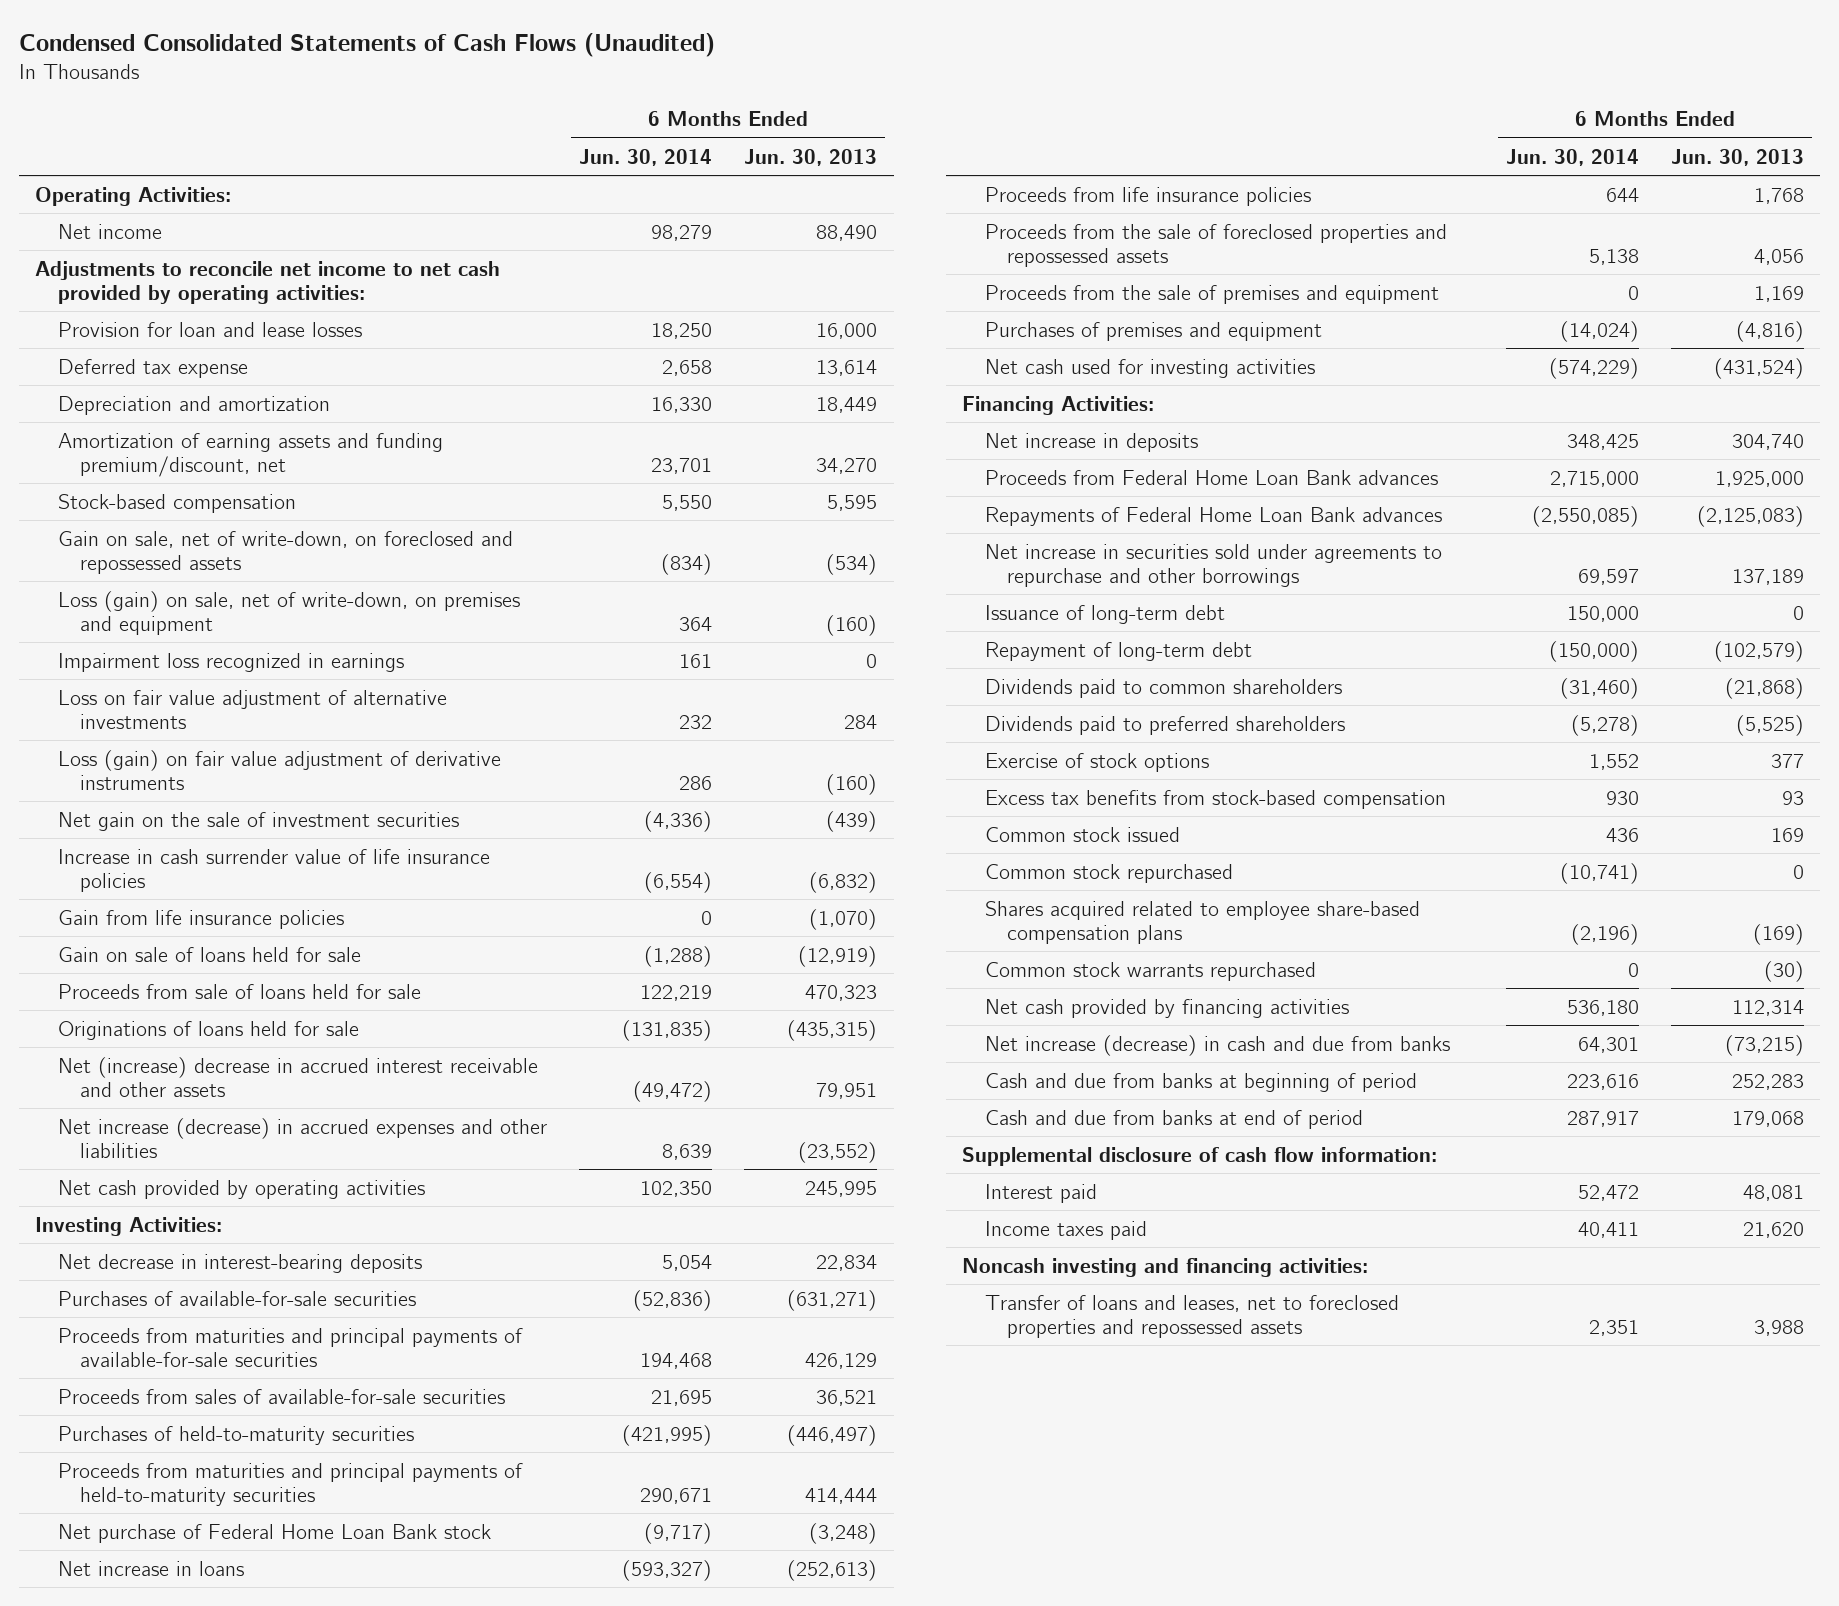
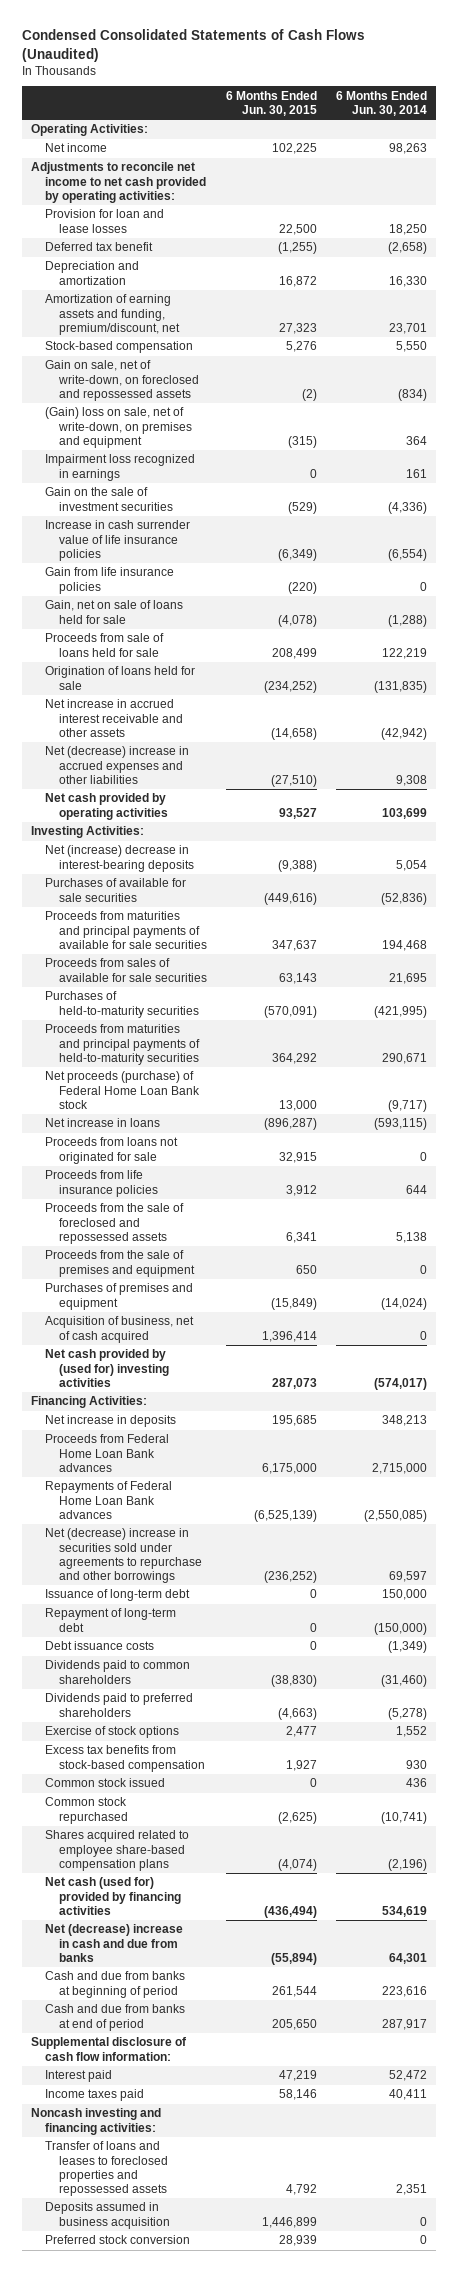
- | 6 Months Ended Jun. 30, 2014 | 6 Months Ended Jun. 30, 2013
+ | 6 Months Ended Jun. 30, 2015 | 6 Months Ended Jun. 30, 2014
- Net income | 98,279 | 88,490
+ Net income | 102,225 | 98,263
- Deferred tax expense | 2,658 | 13,614
+ Deferred tax benefit | (1,255) | (2,658)
- Amortization of earning assets and funding premium/discount, net | 23,701 | 34,270
+ Amortization of earning assets and funding, premium/discount, net | 27,323 | 23,701
- Loss (gain) on sale, net of write-down, on premises and equipment | 364 | (160)
+ (Gain) loss on sale, net of write-down, on premises and equipment | (315) | 364
- Loss on fair value adjustment of alternative investments | 232 | 284
- Loss (gain) on fair value adjustment of derivative instruments | 286 | (160)
- Net gain on the sale of investment securities | (4,336) | (439)
+ Gain on the sale of investment securities | (529) | (4,336)
- Gain on sale of loans held for sale | (1,288) | (12,919)
+ Gain, net on sale of loans held for sale | (4,078) | (1,288)
- Originations of loans held for sale | (131,835) | (435,315)
- Net (increase) decrease in accrued interest receivable and other assets | (49,472) | 79,951
- Net increase (decrease) in accrued expenses and other liabilities | 8,639 | (23,552)
- Net cash provided by operating activities | 102,350 | 245,995
+ Origination of loans held for sale | (234,252) | (131,835)
+ Net increase in accrued interest receivable and other assets | (14,658) | (42,942)
+ Net (decrease) increase in accrued expenses and other liabilities | (27,510) | 9,308
+ Net cash provided by operating activities | 93,527 | 103,699
- Net decrease in interest-bearing deposits | 5,054 | 22,834
- Purchases of available-for-sale securities | (52,836) | (631,271)
- Proceeds from maturities and principal payments of available-for-sale securities | 194,468 | 426,129
- Proceeds from sales of available-for-sale securities | 21,695 | 36,521
+ Net (increase) decrease in interest-bearing deposits | (9,388) | 5,054
+ Purchases of available for sale securities | (449,616) | (52,836)
+ Proceeds from maturities and principal payments of available for sale securities | 347,637 | 194,468
+ Proceeds from sales of available for sale securities | 63,143 | 21,695
- Net purchase of Federal Home Loan Bank stock | (9,717) | (3,248)
- Net increase in loans | (593,327) | (252,613)
+ Net proceeds (purchase) of Federal Home Loan Bank stock | 13,000 | (9,717)
+ Net increase in loans | (896,287) | (593,115)
+ Proceeds from loans not originated for sale | 32,915 | 0
- Proceeds from the sale of foreclosed properties and repossessed assets | 5,138 | 4,056
+ Proceeds from the sale of foreclosed and repossessed assets | 6,341 | 5,138
- Net cash used for investing activities | (574,229) | (431,524)
+ Acquisition of business, net of cash acquired | 1,396,414 | 0
+ Net cash provided by (used for) investing activities | 287,073 | (574,017)
- Net increase in deposits | 348,425 | 304,740
+ Net increase in deposits | 195,685 | 348,213
- Net increase in securities sold under agreements to repurchase and other borrowings | 69,597 | 137,189
+ Net (decrease) increase in securities sold under agreements to repurchase and other borrowings | (236,252) | 69,597
+ Debt issuance costs | 0 | (1,349)
- Common stock warrants repurchased | 0 | (30)
- Net cash provided by financing activities | 536,180 | 112,314
- Net increase (decrease) in cash and due from banks | 64,301 | (73,215)
+ Net cash (used for) provided by financing activities | (436,494) | 534,619
+ Net (decrease) increase in cash and due from banks | (55,894) | 64,301
- Transfer of loans and leases, net to foreclosed properties and repossessed assets | 2,351 | 3,988
+ Transfer of loans and leases to foreclosed properties and repossessed assets | 4,792 | 2,351
+ Deposits assumed in business acquisition | 1,446,899 | 0
+ Preferred stock conversion | 28,939 | 0

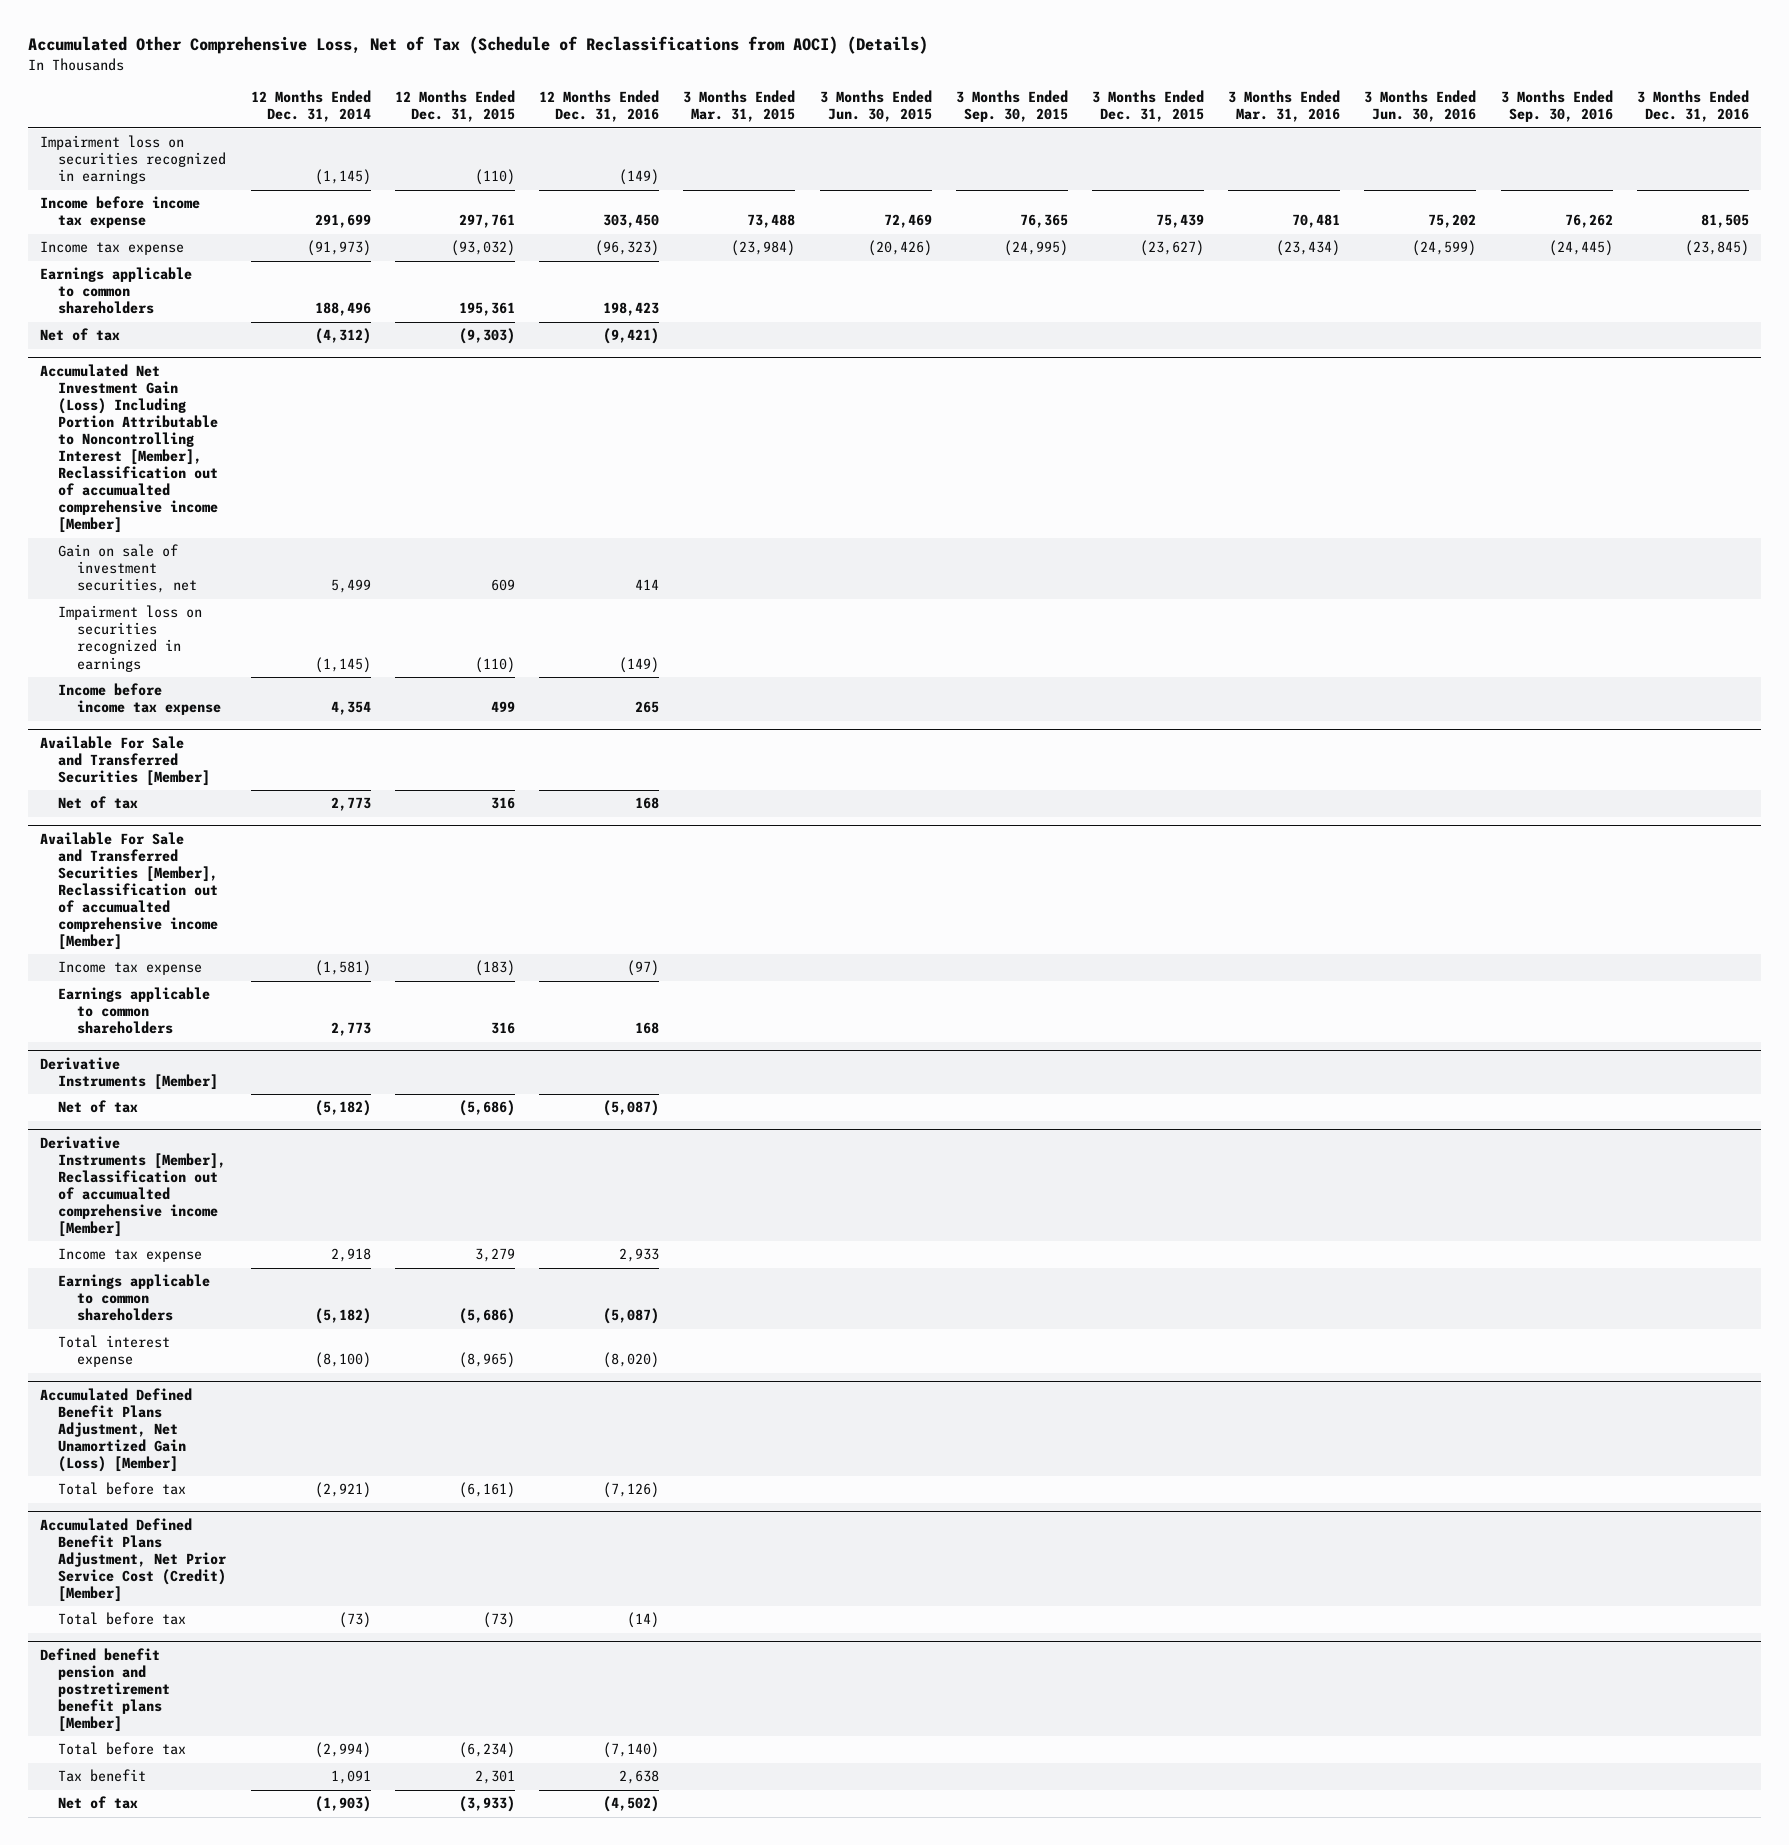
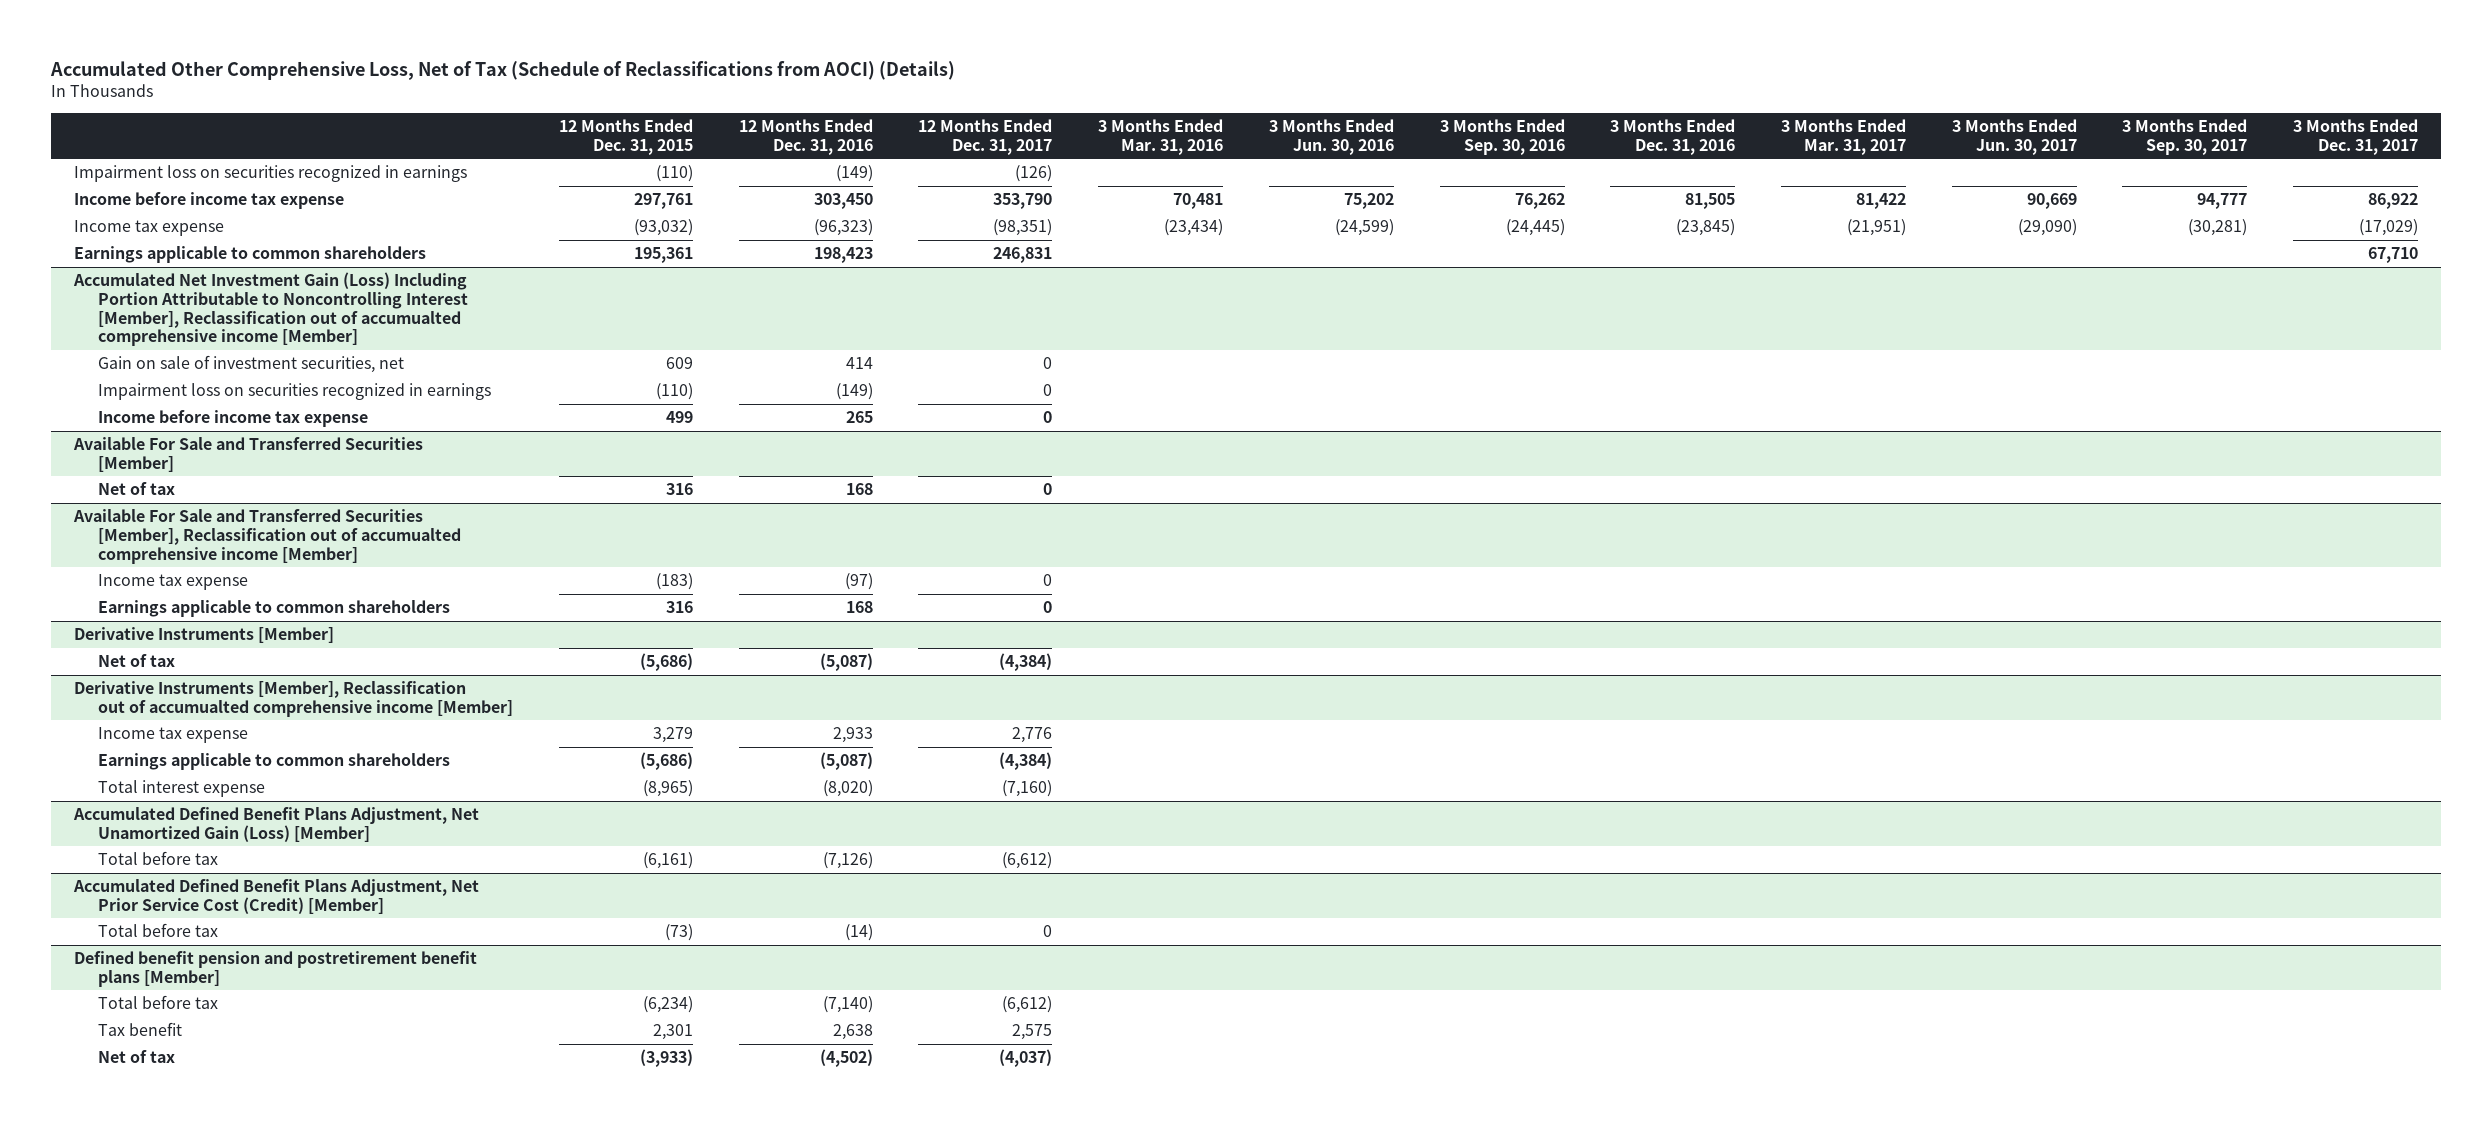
- | 12 Months Ended Dec. 31, 2014 | 12 Months Ended Dec. 31, 2015 | 12 Months Ended Dec. 31, 2016 | 3 Months Ended Mar. 31, 2015 | 3 Months Ended Jun. 30, 2015 | 3 Months Ended Sep. 30, 2015 | 3 Months Ended Dec. 31, 2015 | 3 Months Ended Mar. 31, 2016 | 3 Months Ended Jun. 30, 2016 | 3 Months Ended Sep. 30, 2016 | 3 Months Ended Dec. 31, 2016
+ | 12 Months Ended Dec. 31, 2015 | 12 Months Ended Dec. 31, 2016 | 12 Months Ended Dec. 31, 2017 | 3 Months Ended Mar. 31, 2016 | 3 Months Ended Jun. 30, 2016 | 3 Months Ended Sep. 30, 2016 | 3 Months Ended Dec. 31, 2016 | 3 Months Ended Mar. 31, 2017 | 3 Months Ended Jun. 30, 2017 | 3 Months Ended Sep. 30, 2017 | 3 Months Ended Dec. 31, 2017
- Net of tax | (4,312) | (9,303) | (9,421) | | | | | | | |

